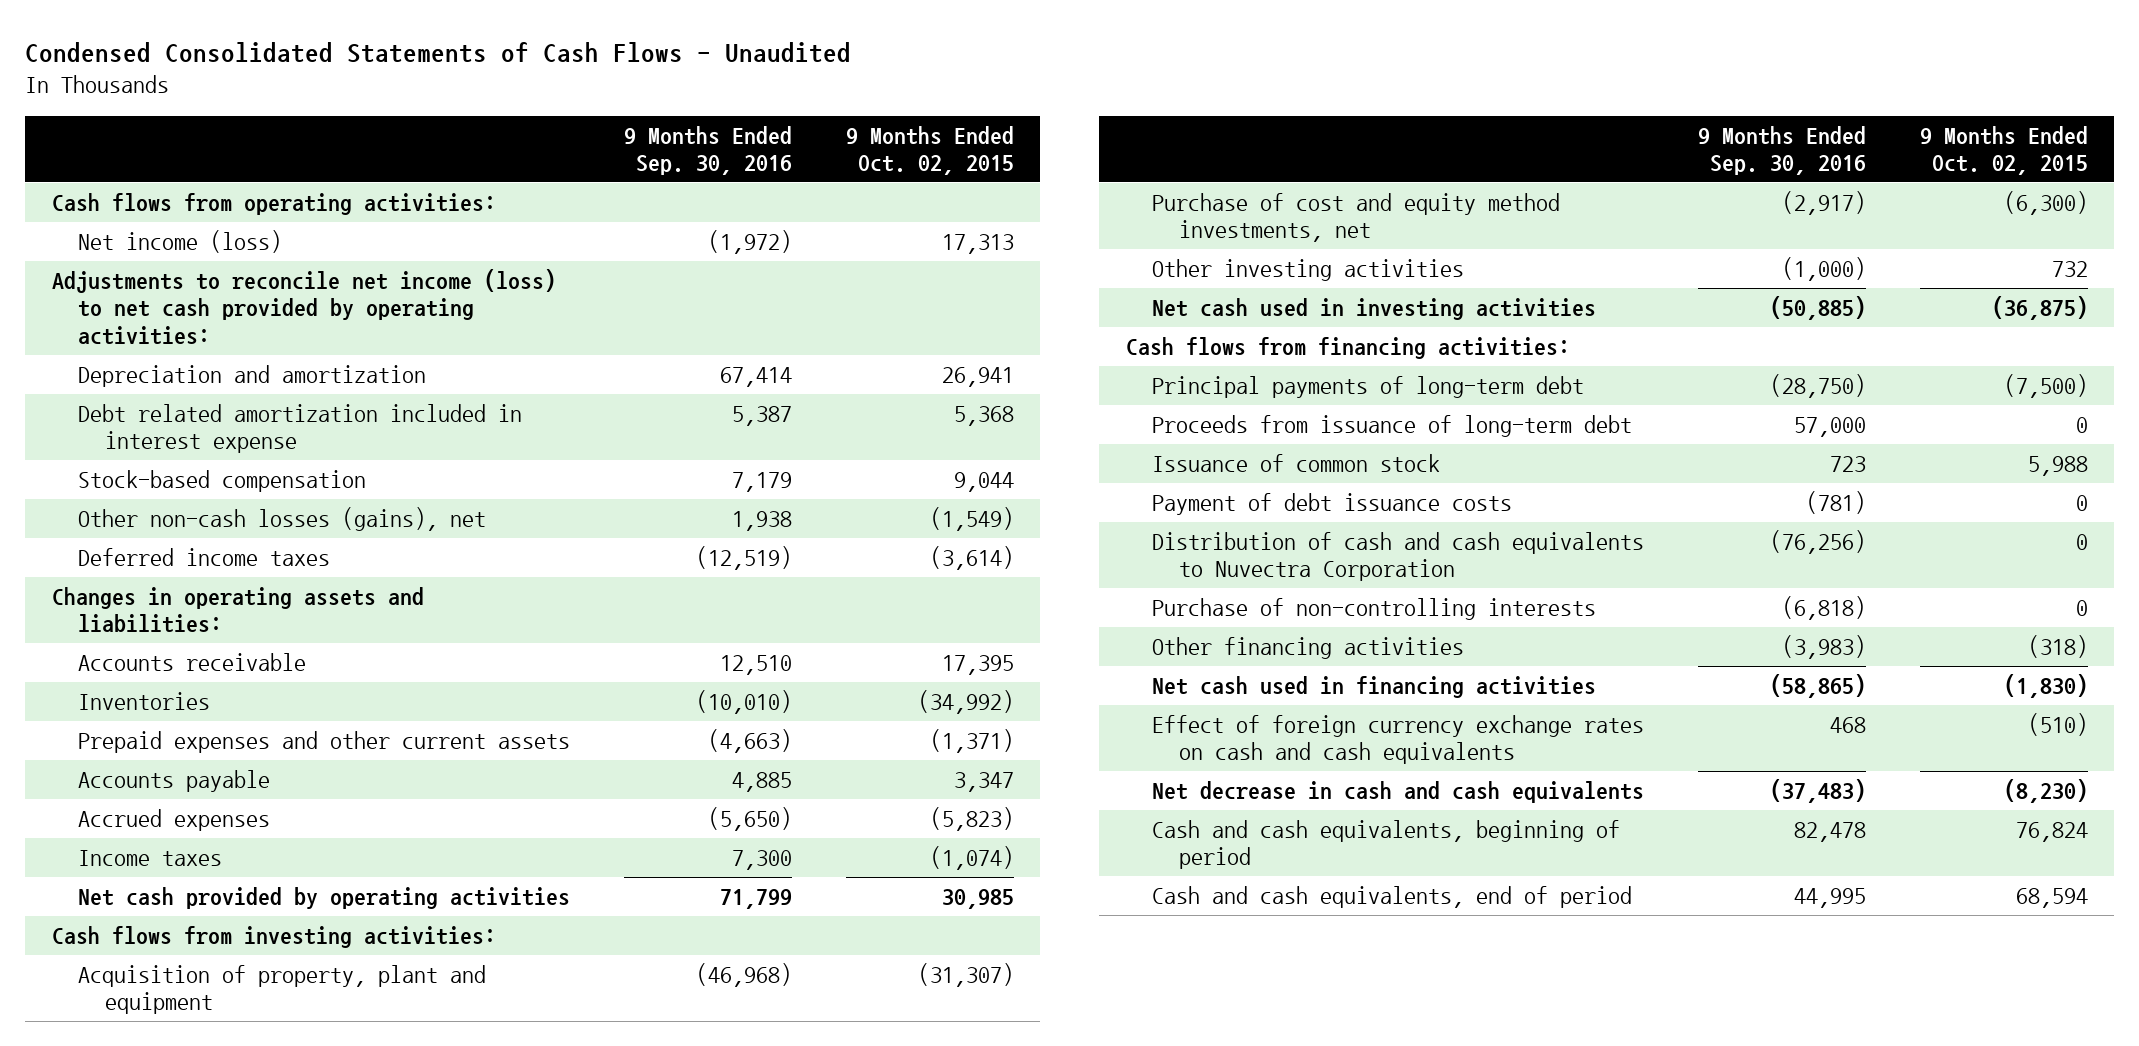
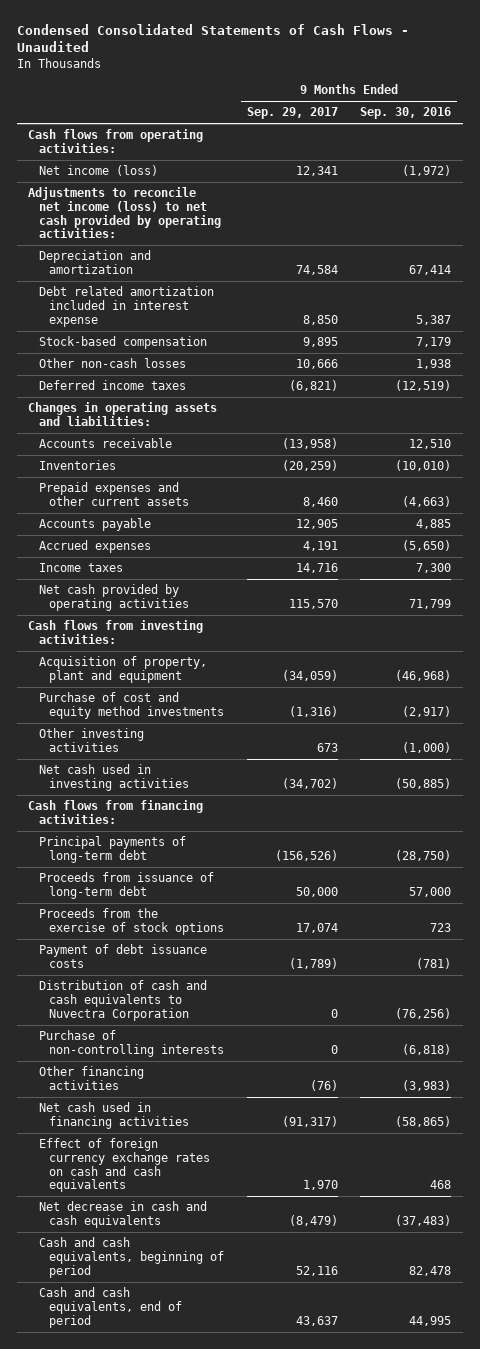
- | 9 Months Ended Sep. 30, 2016 | 9 Months Ended Oct. 02, 2015
+ | 9 Months Ended Sep. 29, 2017 | 9 Months Ended Sep. 30, 2016
- Other non-cash losses (gains), net | 1,938 | (1,549)
+ Other non-cash losses | 10,666 | 1,938
- Purchase of cost and equity method investments, net | (2,917) | (6,300)
+ Purchase of cost and equity method investments | (1,316) | (2,917)
- Issuance of common stock | 723 | 5,988
+ Proceeds from the exercise of stock options | 17,074 | 723

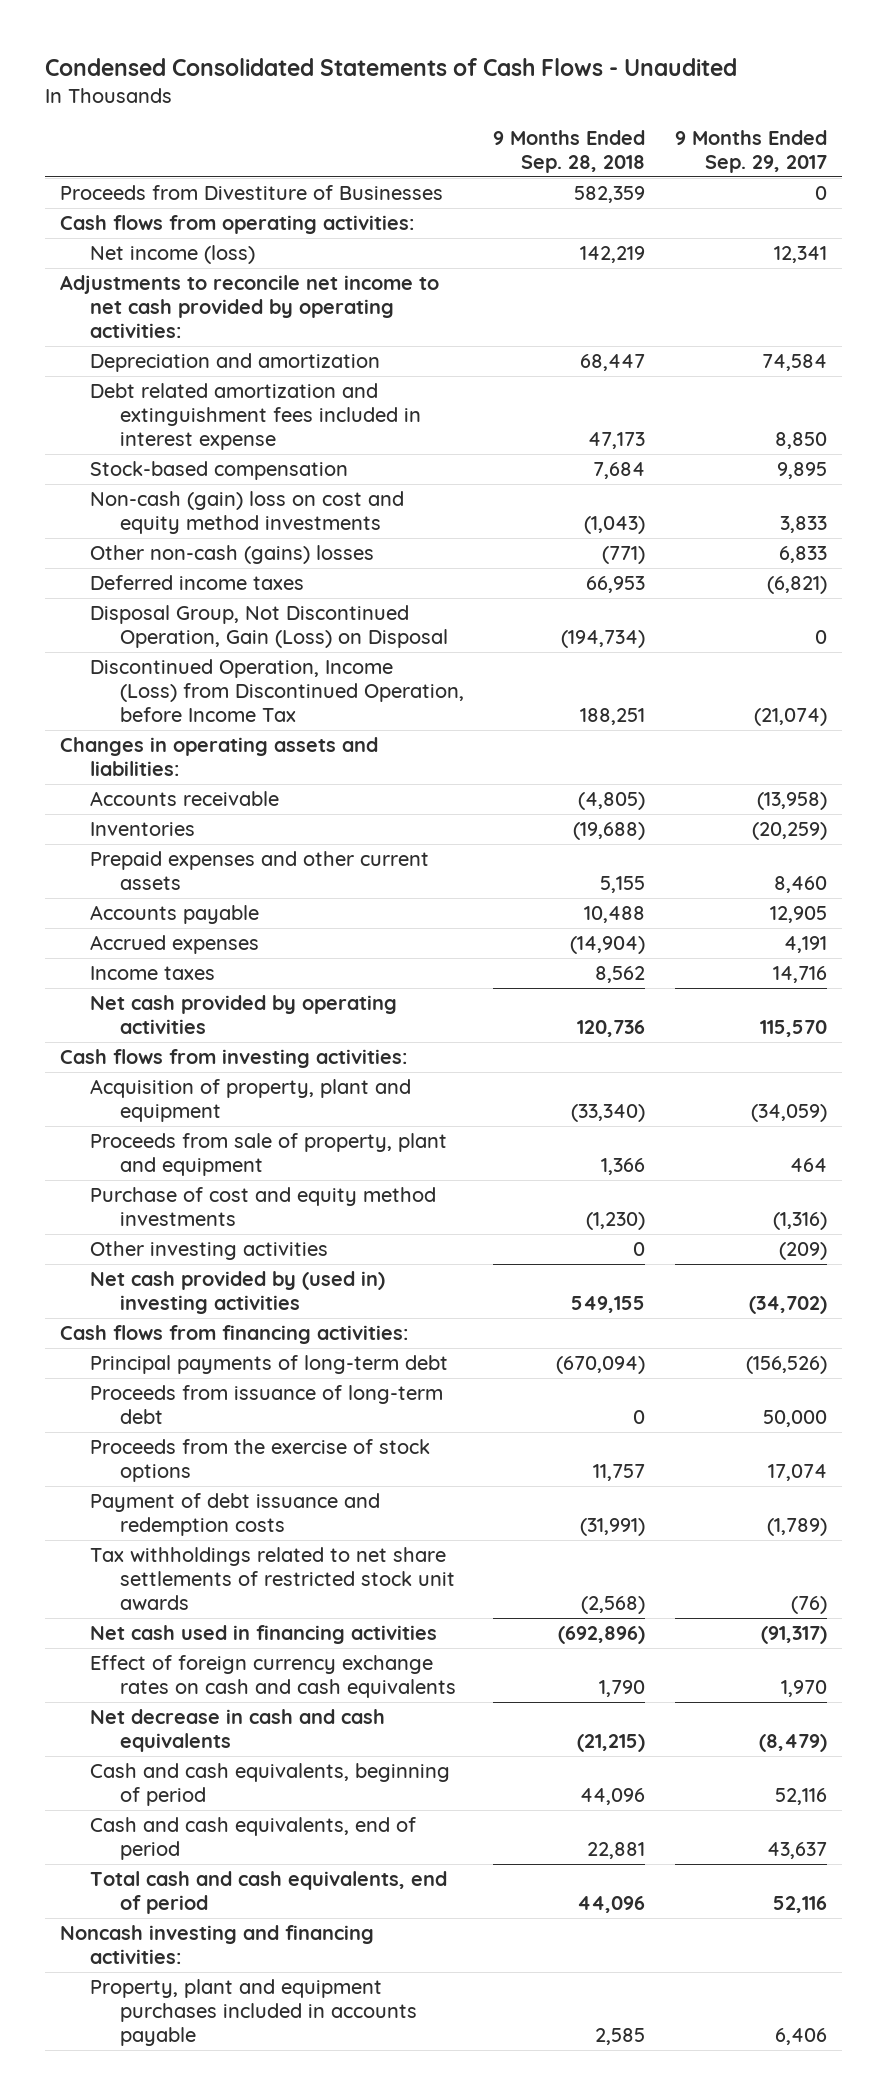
- | 9 Months Ended Sep. 29, 2017 | 9 Months Ended Sep. 30, 2016
+ | 9 Months Ended Sep. 28, 2018 | 9 Months Ended Sep. 29, 2017
+ Proceeds from Divestiture of Businesses | 582,359 | 0
- Adjustments to reconcile net income (loss) to net cash provided by operating activities:
+ Adjustments to reconcile net income to net cash provided by operating activities:
- Debt related amortization included in interest expense | 8,850 | 5,387
+ Debt related amortization and extinguishment fees included in interest expense | 47,173 | 8,850
- Other non-cash losses | 10,666 | 1,938
+ Non-cash (gain) loss on cost and equity method investments | (1,043) | 3,833
+ Other non-cash (gains) losses | (771) | 6,833
+ Disposal Group, Not Discontinued Operation, Gain (Loss) on Disposal | (194,734) | 0
+ Discontinued Operation, Income (Loss) from Discontinued Operation, before Income Tax | 188,251 | (21,074)
+ Proceeds from sale of property, plant and equipment | 1,366 | 464
- Other investing activities | 673 | (1,000)
- Net cash used in investing activities | (34,702) | (50,885)
+ Other investing activities | 0 | (209)
+ Net cash provided by (used in) investing activities | 549,155 | (34,702)
- Payment of debt issuance costs | (1,789) | (781)
- Distribution of cash and cash equivalents to Nuvectra Corporation | 0 | (76,256)
- Purchase of non-controlling interests | 0 | (6,818)
- Other financing activities | (76) | (3,983)
+ Payment of debt issuance and redemption costs | (31,991) | (1,789)
+ Tax withholdings related to net share settlements of restricted stock unit awards | (2,568) | (76)
+ Total cash and cash equivalents, end of period | 44,096 | 52,116
+ Noncash investing and financing activities:
+ Property, plant and equipment purchases included in accounts payable | 2,585 | 6,406

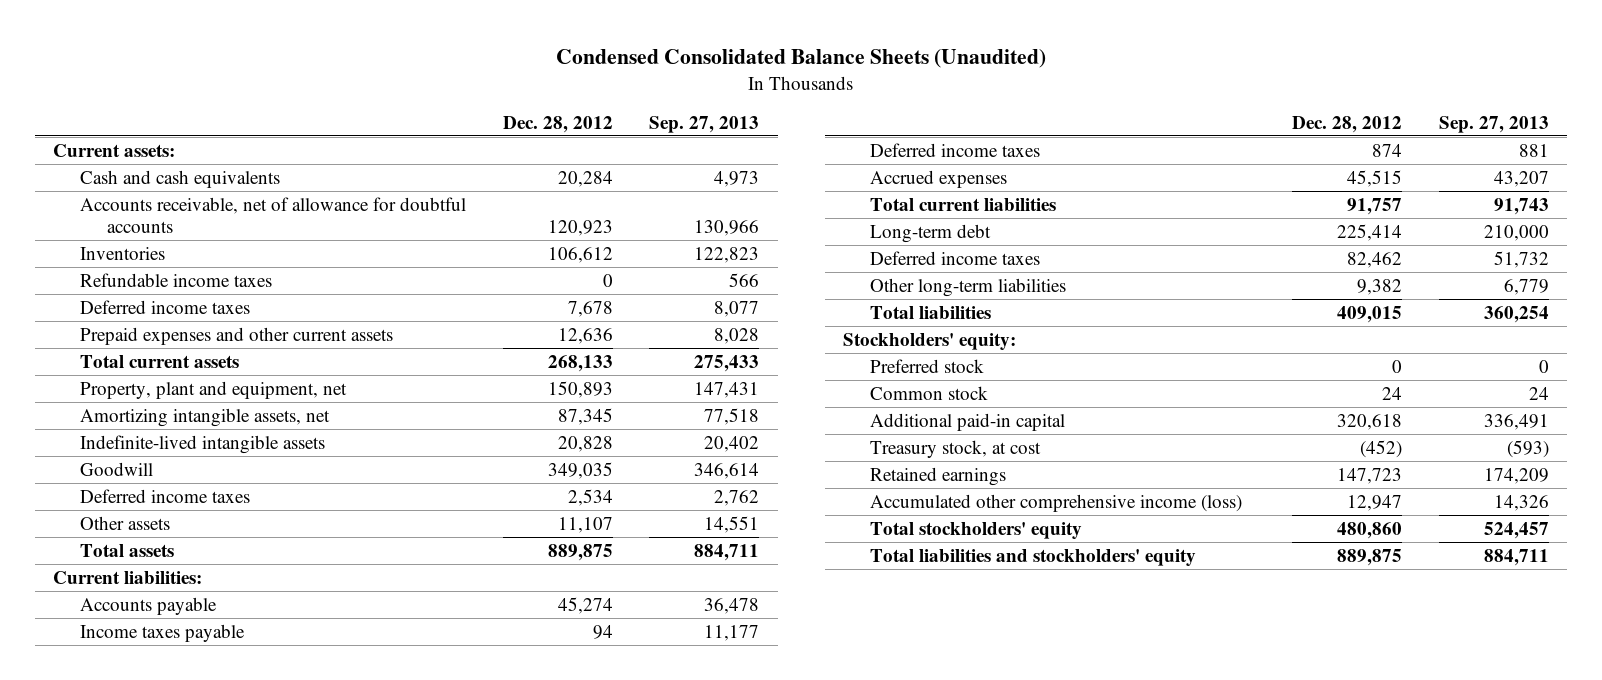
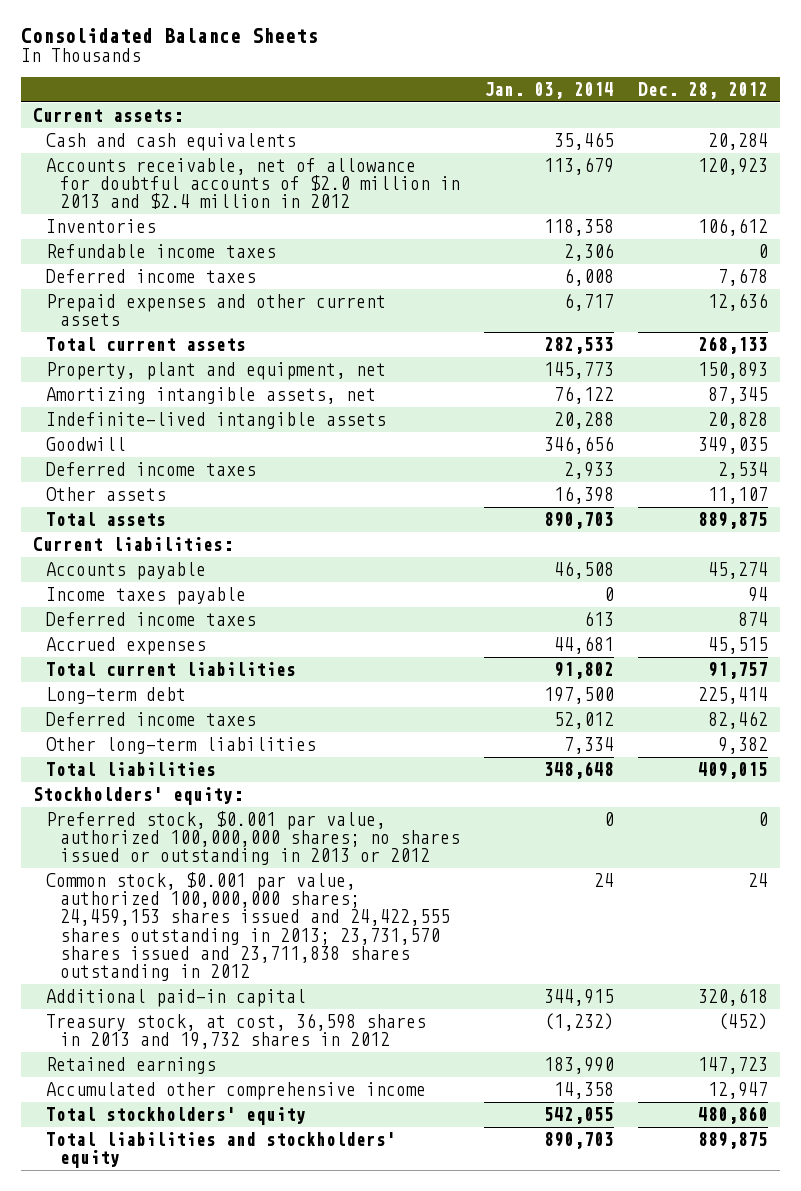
- Condensed Consolidated Balance Sheets (Unaudited)
+ Consolidated Balance Sheets
- | Dec. 28, 2012 | Sep. 27, 2013
+ | Jan. 03, 2014 | Dec. 28, 2012
- Accounts receivable, net of allowance for doubtful accounts | 120,923 | 130,966
+ Accounts receivable, net of allowance for doubtful accounts of $2.0 million in 2013 and $2.4 million in 2012 | 113,679 | 120,923
- Preferred stock | 0 | 0
- Common stock | 24 | 24
+ Preferred stock, $0.001 par value, authorized 100,000,000 shares; no shares issued or outstanding in 2013 or 2012 | 0 | 0
+ Common stock, $0.001 par value, authorized 100,000,000 shares; 24,459,153 shares issued and 24,422,555 shares outstanding in 2013; 23,731,570 shares issued and 23,711,838 shares outstanding in 2012 | 24 | 24
- Treasury stock, at cost | (452) | (593)
+ Treasury stock, at cost, 36,598 shares in 2013 and 19,732 shares in 2012 | (1,232) | (452)
- Accumulated other comprehensive income (loss) | 12,947 | 14,326
+ Accumulated other comprehensive income | 14,358 | 12,947

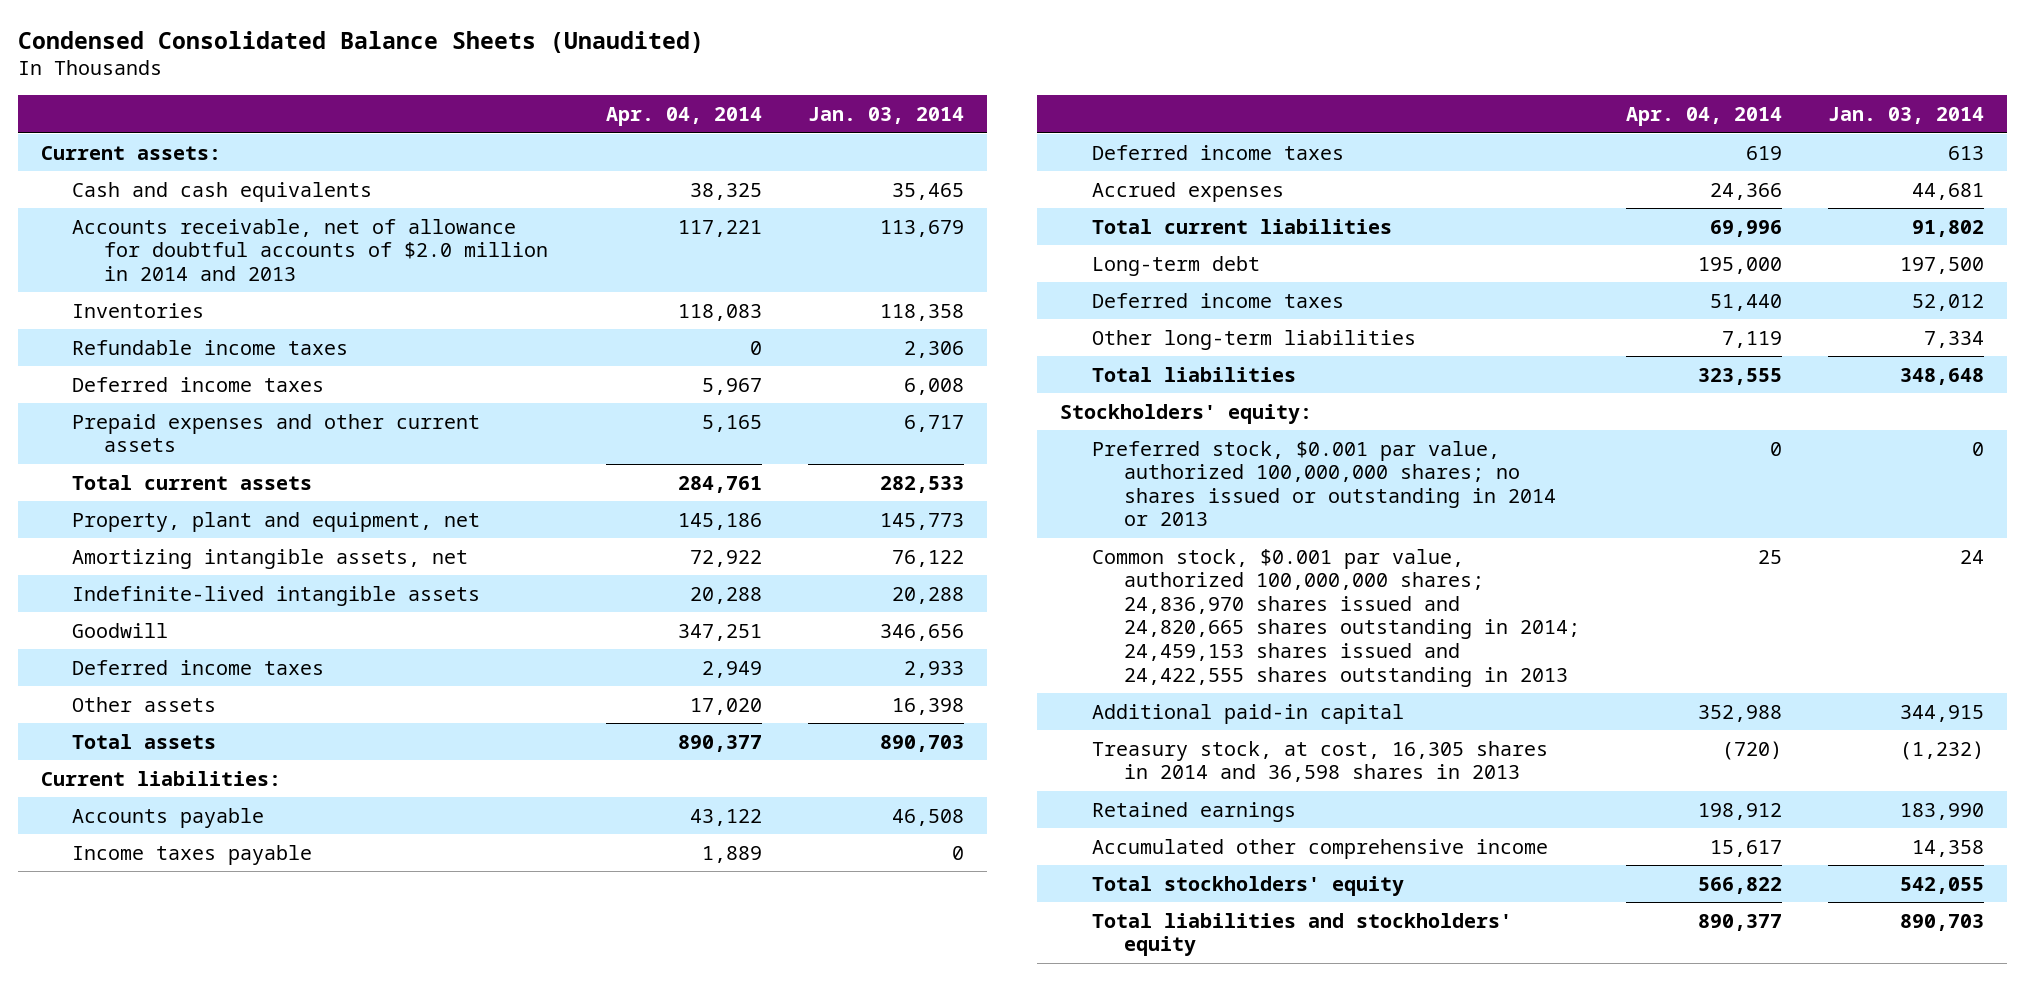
- Consolidated Balance Sheets
+ Condensed Consolidated Balance Sheets (Unaudited)
- | Jan. 03, 2014 | Dec. 28, 2012
+ | Apr. 04, 2014 | Jan. 03, 2014
- Accounts receivable, net of allowance for doubtful accounts of $2.0 million in 2013 and $2.4 million in 2012 | 113,679 | 120,923
+ Accounts receivable, net of allowance for doubtful accounts of $2.0 million in 2014 and 2013 | 117,221 | 113,679
- Preferred stock, $0.001 par value, authorized 100,000,000 shares; no shares issued or outstanding in 2013 or 2012 | 0 | 0
- Common stock, $0.001 par value, authorized 100,000,000 shares; 24,459,153 shares issued and 24,422,555 shares outstanding in 2013; 23,731,570 shares issued and 23,711,838 shares outstanding in 2012 | 24 | 24
+ Preferred stock, $0.001 par value, authorized 100,000,000 shares; no shares issued or outstanding in 2014 or 2013 | 0 | 0
+ Common stock, $0.001 par value, authorized 100,000,000 shares; 24,836,970 shares issued and 24,820,665 shares outstanding in 2014; 24,459,153 shares issued and 24,422,555 shares outstanding in 2013 | 25 | 24
- Treasury stock, at cost, 36,598 shares in 2013 and 19,732 shares in 2012 | (1,232) | (452)
+ Treasury stock, at cost, 16,305 shares in 2014 and 36,598 shares in 2013 | (720) | (1,232)

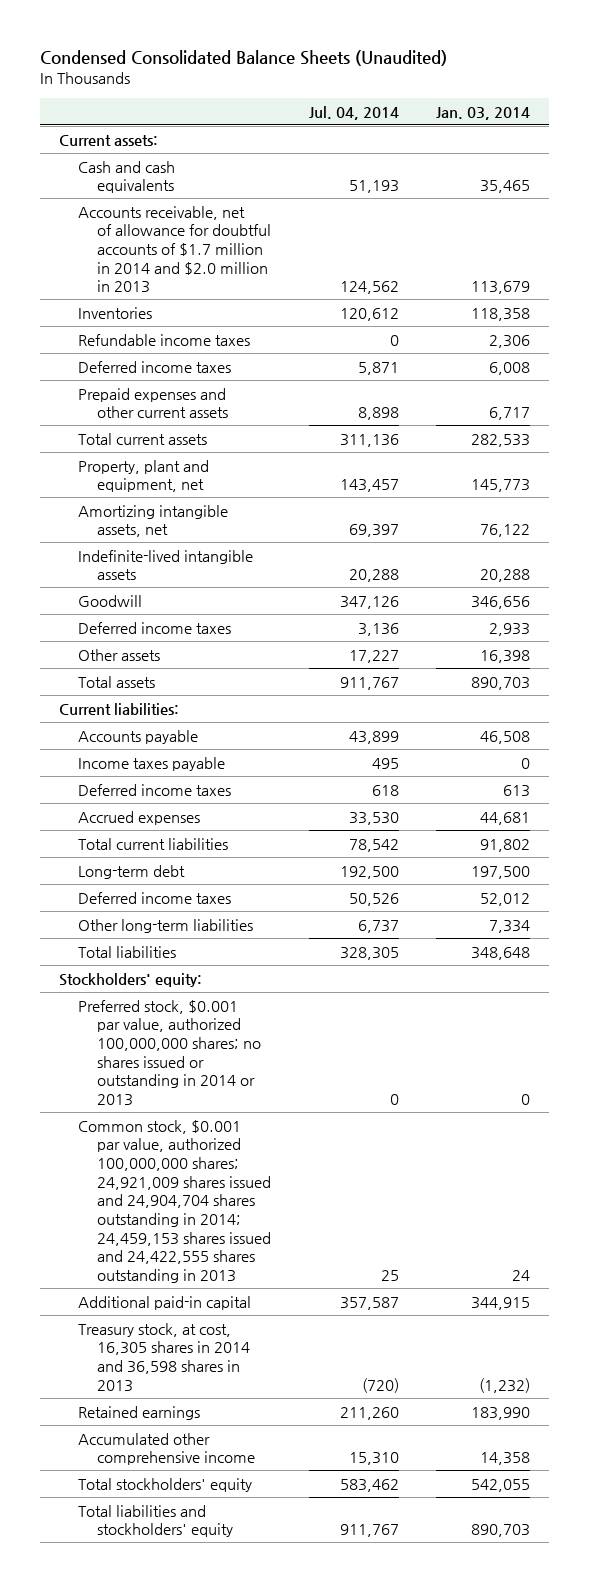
- | Apr. 04, 2014 | Jan. 03, 2014
+ | Jul. 04, 2014 | Jan. 03, 2014
- Accounts receivable, net of allowance for doubtful accounts of $2.0 million in 2014 and 2013 | 117,221 | 113,679
+ Accounts receivable, net of allowance for doubtful accounts of $1.7 million in 2014 and $2.0 million in 2013 | 124,562 | 113,679
- Common stock, $0.001 par value, authorized 100,000,000 shares; 24,836,970 shares issued and 24,820,665 shares outstanding in 2014; 24,459,153 shares issued and 24,422,555 shares outstanding in 2013 | 25 | 24
+ Common stock, $0.001 par value, authorized 100,000,000 shares; 24,921,009 shares issued and 24,904,704 shares outstanding in 2014; 24,459,153 shares issued and 24,422,555 shares outstanding in 2013 | 25 | 24

